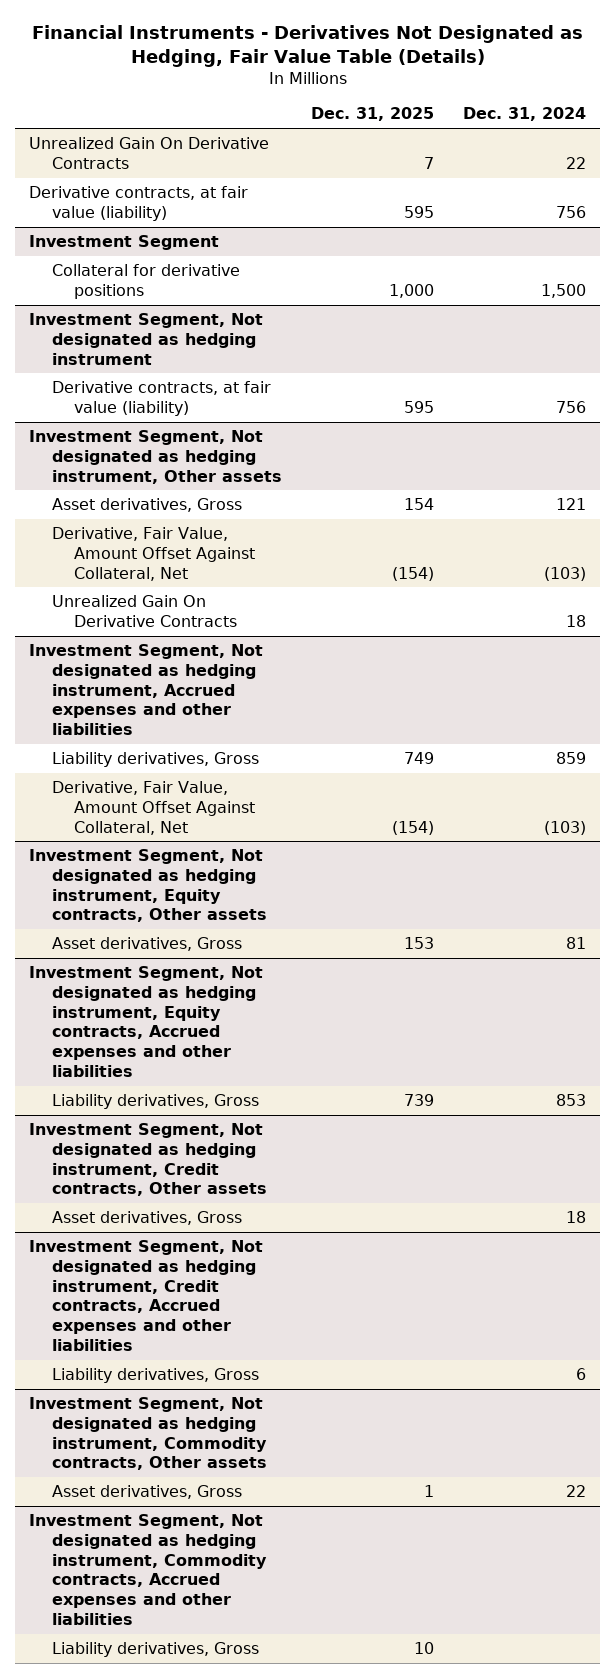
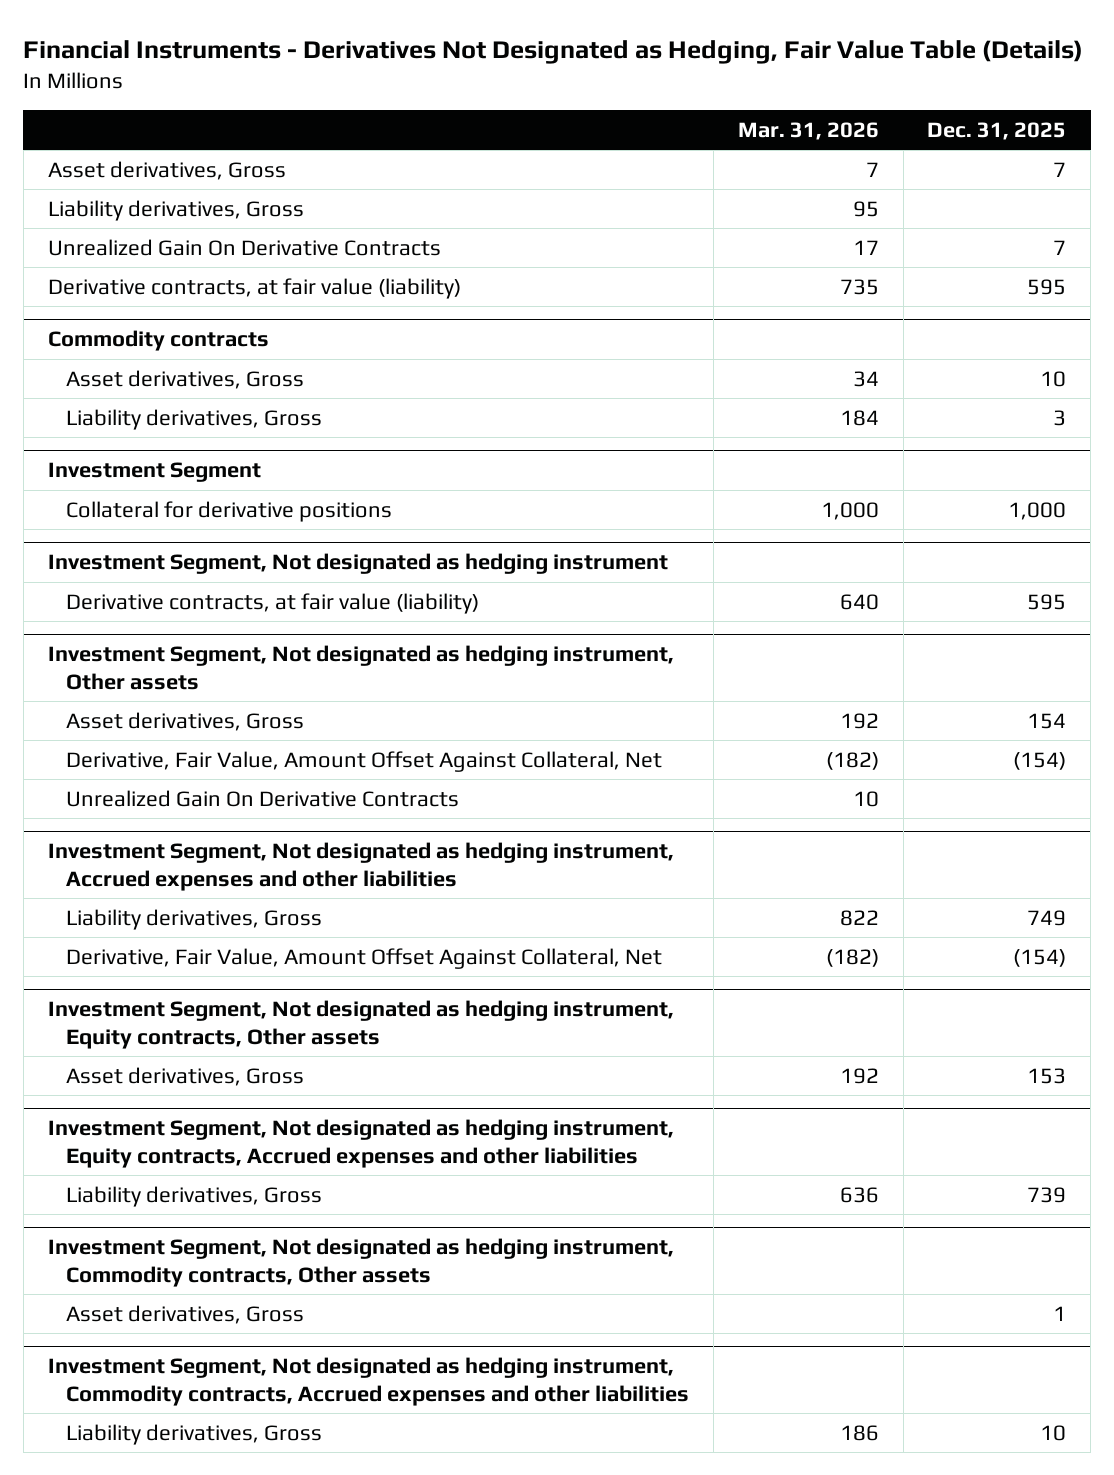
- | Dec. 31, 2025 | Dec. 31, 2024
+ | Mar. 31, 2026 | Dec. 31, 2025
+ Asset derivatives, Gross | 7 | 7
+ Liability derivatives, Gross | 95 |
+ Commodity contracts
+ Asset derivatives, Gross | 34 | 10
+ Liability derivatives, Gross | 184 | 3
- Investment Segment, Not designated as hedging instrument, Credit contracts, Other assets
- Asset derivatives, Gross | | 18
- Investment Segment, Not designated as hedging instrument, Credit contracts, Accrued expenses and other liabilities
- Liability derivatives, Gross | | 6

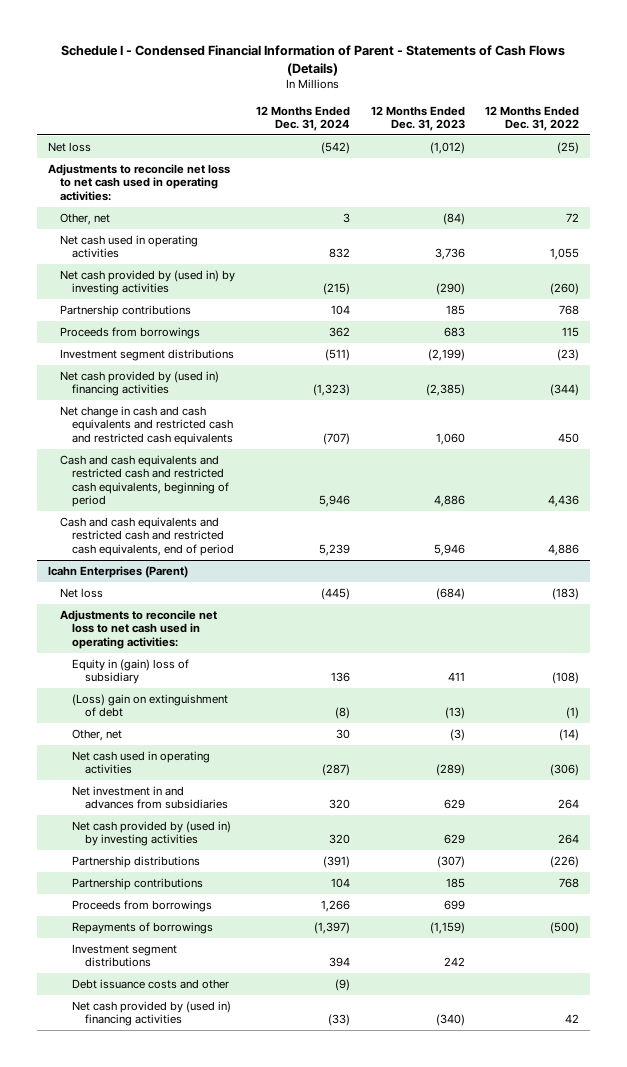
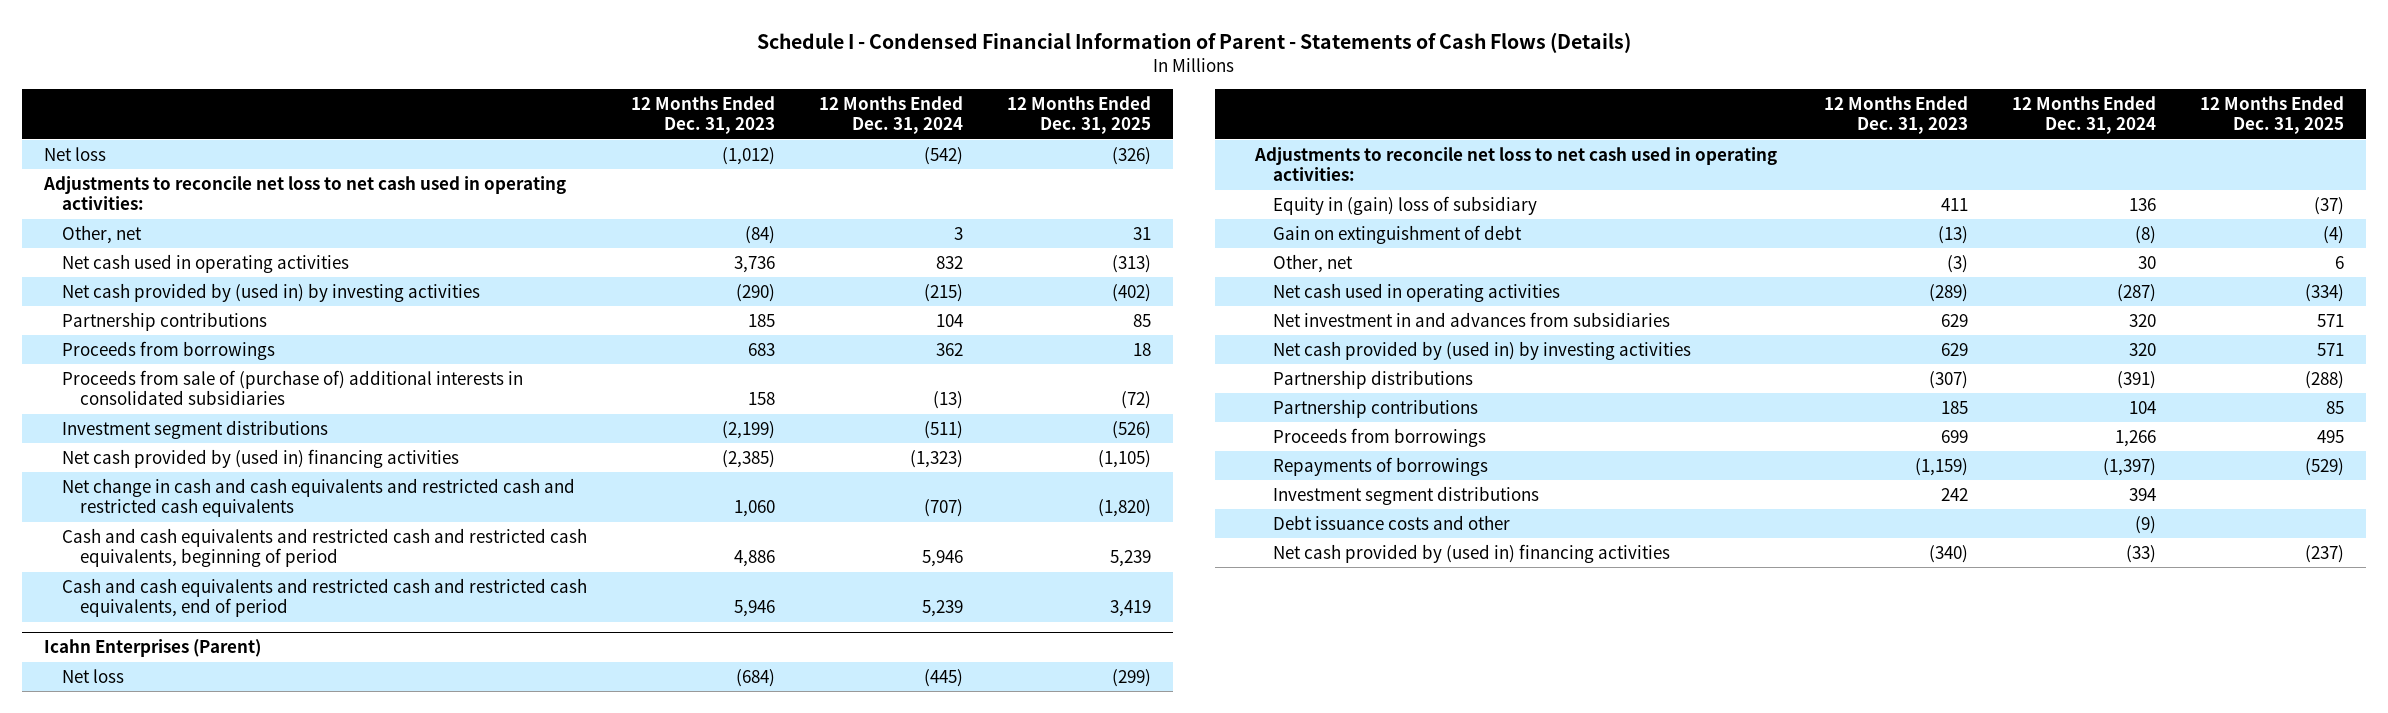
- | 12 Months Ended Dec. 31, 2024 | 12 Months Ended Dec. 31, 2023 | 12 Months Ended Dec. 31, 2022
+ | 12 Months Ended Dec. 31, 2023 | 12 Months Ended Dec. 31, 2024 | 12 Months Ended Dec. 31, 2025
+ Proceeds from sale of (purchase of) additional interests in consolidated subsidiaries | 158 | (13) | (72)
@ Icahn Enterprises (Parent)
- (Loss) gain on extinguishment of debt | (8) | (13) | (1)
+ Gain on extinguishment of debt | (13) | (8) | (4)

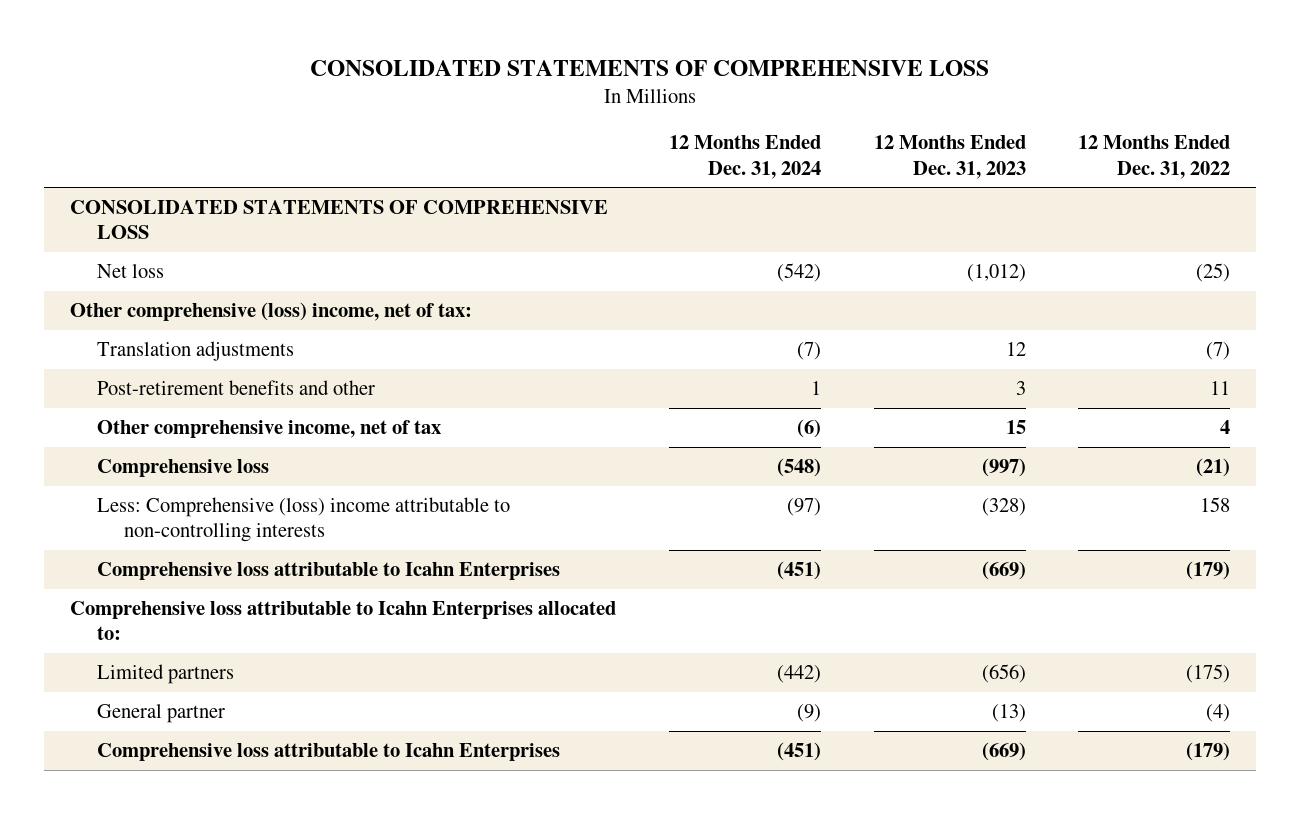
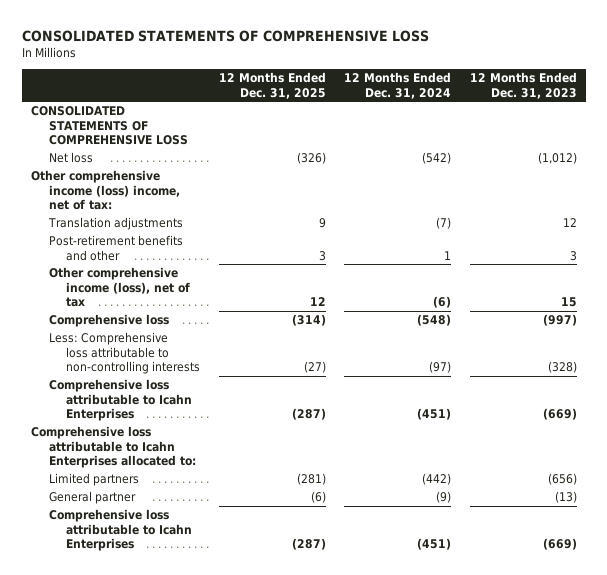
- | 12 Months Ended Dec. 31, 2024 | 12 Months Ended Dec. 31, 2023 | 12 Months Ended Dec. 31, 2022
+ | 12 Months Ended Dec. 31, 2025 | 12 Months Ended Dec. 31, 2024 | 12 Months Ended Dec. 31, 2023
- Other comprehensive (loss) income, net of tax:
+ Other comprehensive income (loss) income, net of tax:
- Other comprehensive income, net of tax | (6) | 15 | 4
+ Other comprehensive income (loss), net of tax | 12 | (6) | 15
- Less: Comprehensive (loss) income attributable to non-controlling interests | (97) | (328) | 158
+ Less: Comprehensive loss attributable to non-controlling interests | (27) | (97) | (328)

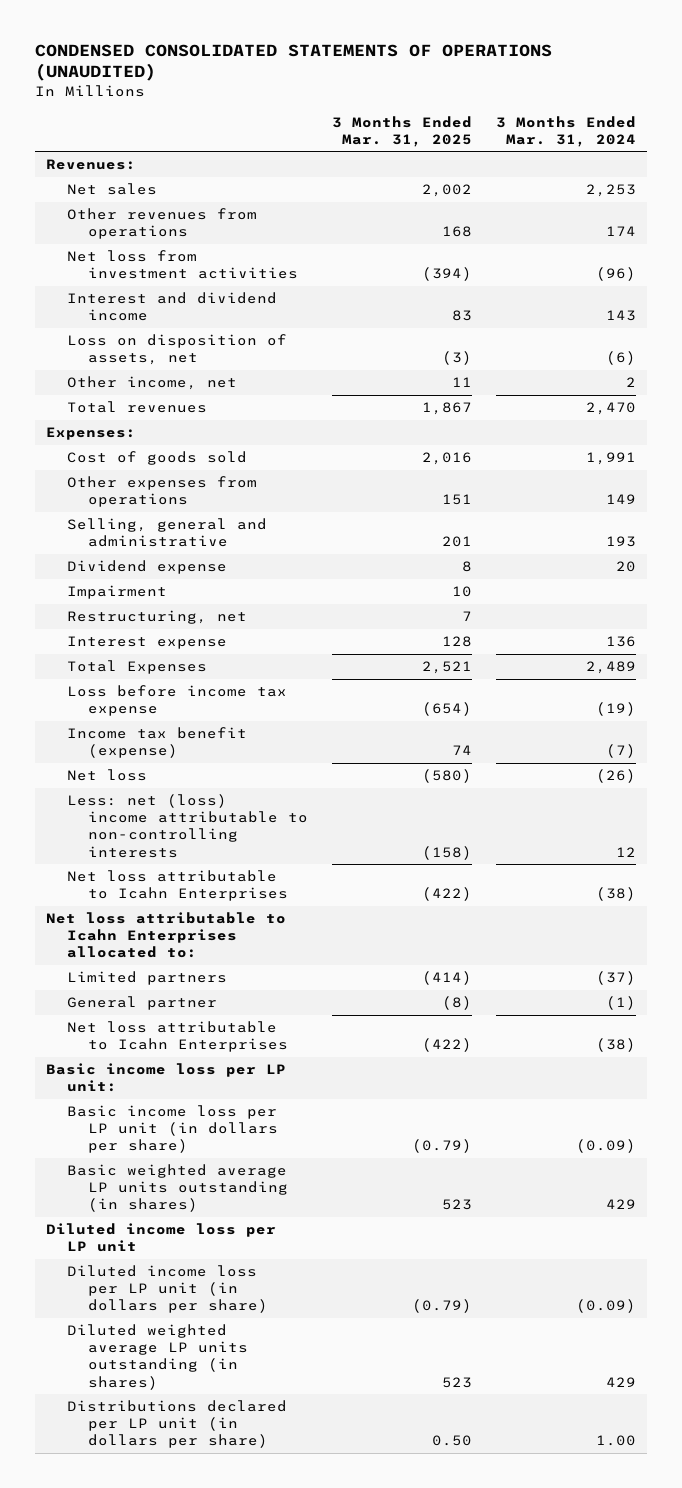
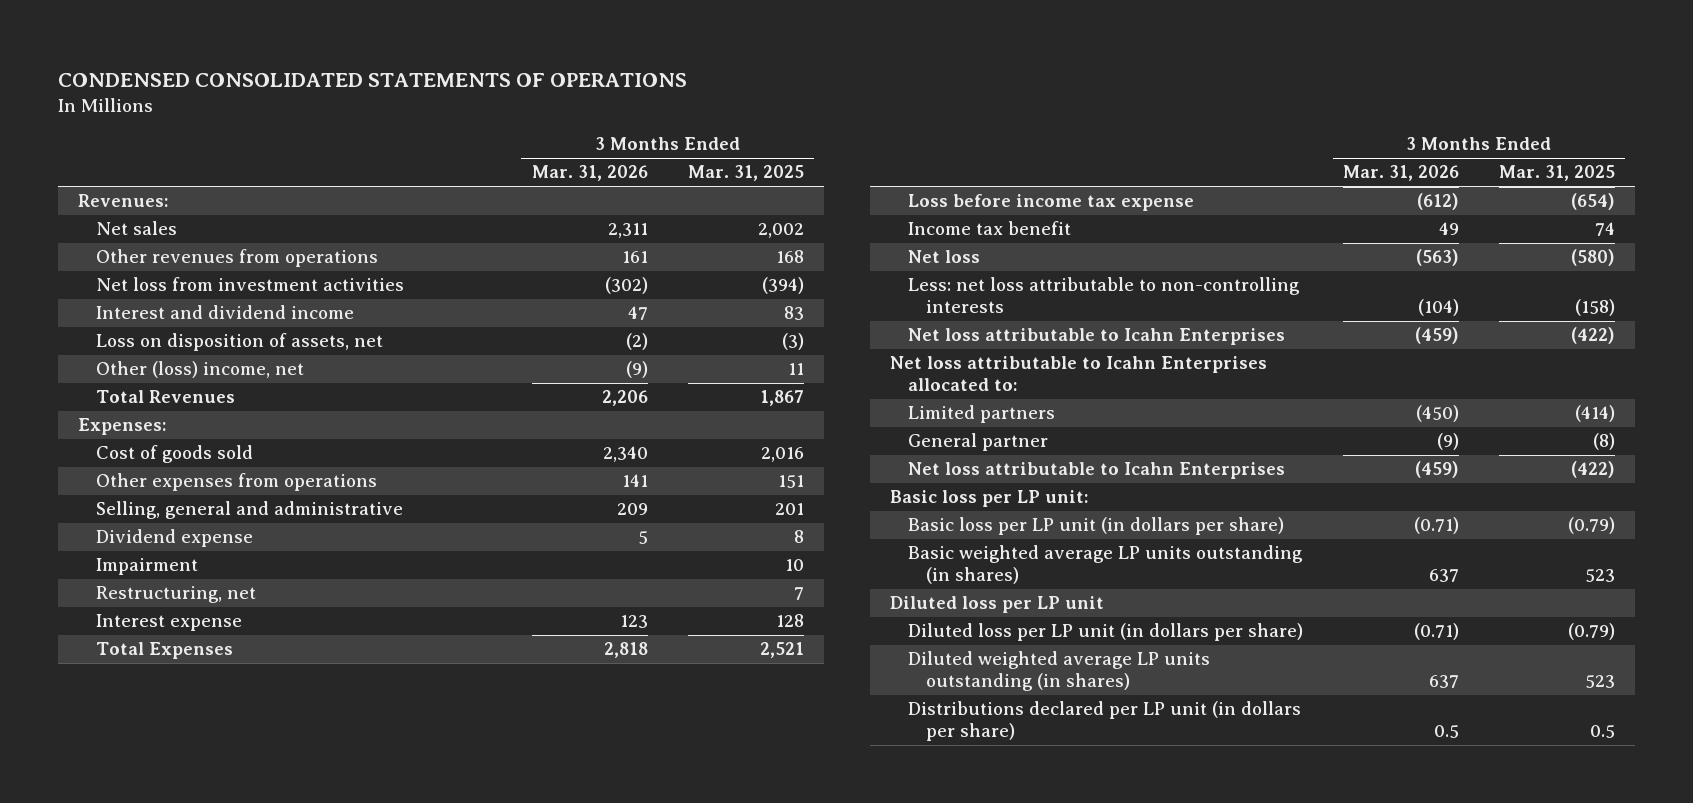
- CONDENSED CONSOLIDATED STATEMENTS OF OPERATIONS (UNAUDITED)
+ CONDENSED CONSOLIDATED STATEMENTS OF OPERATIONS
- | 3 Months Ended Mar. 31, 2025 | 3 Months Ended Mar. 31, 2024
+ | 3 Months Ended Mar. 31, 2026 | 3 Months Ended Mar. 31, 2025
- Other income, net | 11 | 2
- Total revenues | 1,867 | 2,470
+ Other (loss) income, net | (9) | 11
+ Total Revenues | 2,206 | 1,867
- Income tax benefit (expense) | 74 | (7)
+ Income tax benefit | 49 | 74
- Less: net (loss) income attributable to non-controlling interests | (158) | 12
+ Less: net loss attributable to non-controlling interests | (104) | (158)
- Basic income loss per LP unit:
- Basic income loss per LP unit (in dollars per share) | (0.79) | (0.09)
+ Basic loss per LP unit:
+ Basic loss per LP unit (in dollars per share) | (0.71) | (0.79)
- Diluted income loss per LP unit
- Diluted income loss per LP unit (in dollars per share) | (0.79) | (0.09)
+ Diluted loss per LP unit
+ Diluted loss per LP unit (in dollars per share) | (0.71) | (0.79)
- Distributions declared per LP unit (in dollars per share) | 0.50 | 1.00
+ Distributions declared per LP unit (in dollars per share) | 0.5 | 0.5

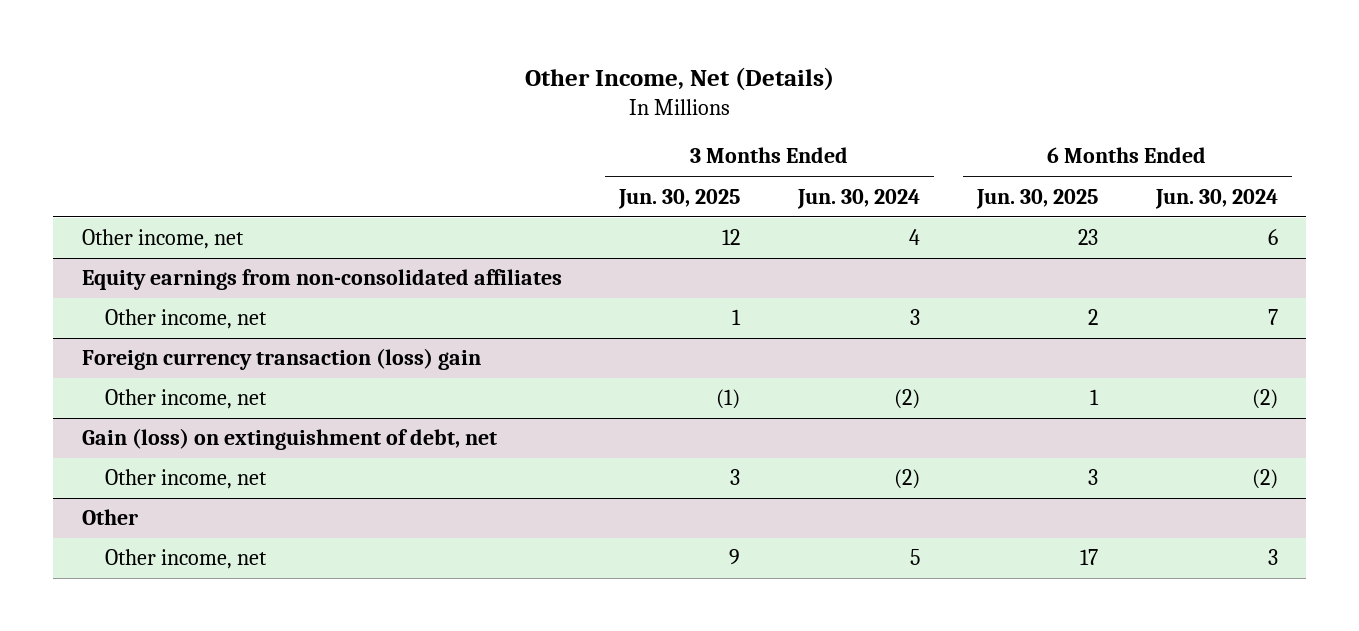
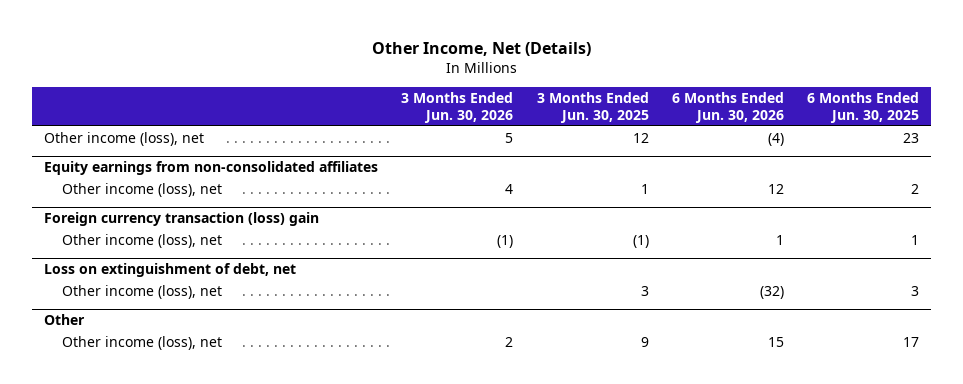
- | 3 Months Ended Jun. 30, 2025 | 3 Months Ended Jun. 30, 2024 | 6 Months Ended Jun. 30, 2025 | 6 Months Ended Jun. 30, 2024
+ | 3 Months Ended Jun. 30, 2026 | 3 Months Ended Jun. 30, 2025 | 6 Months Ended Jun. 30, 2026 | 6 Months Ended Jun. 30, 2025
- Other income, net | 12 | 4 | 23 | 6
+ Other income (loss), net | 5 | 12 | (4) | 23
@ Equity earnings from non-consolidated affiliates
- Other income, net | 1 | 3 | 2 | 7
+ Other income (loss), net | 4 | 1 | 12 | 2
@ Foreign currency transaction (loss) gain
- Other income, net | (1) | (2) | 1 | (2)
- Gain (loss) on extinguishment of debt, net
- Other income, net | 3 | (2) | 3 | (2)
@ Foreign currency transaction (loss) gain
+ Other income (loss), net | (1) | (1) | 1 | 1
+ Loss on extinguishment of debt, net
+ Other income (loss), net | | 3 | (32) | 3
@ Other
- Other income, net | 9 | 5 | 17 | 3
+ Other income (loss), net | 2 | 9 | 15 | 17

